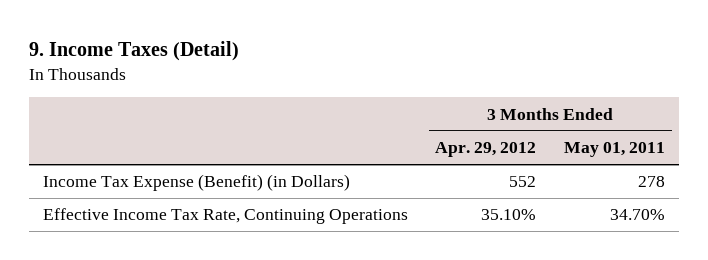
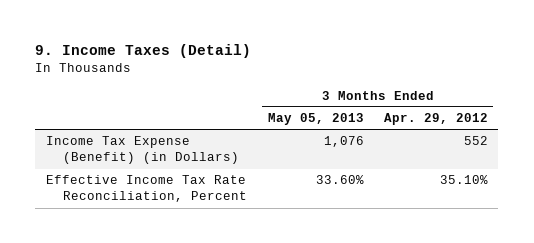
- | 3 Months Ended Apr. 29, 2012 | 3 Months Ended May 01, 2011
+ | 3 Months Ended May 05, 2013 | 3 Months Ended Apr. 29, 2012
- Effective Income Tax Rate, Continuing Operations | 35.10% | 34.70%
+ Effective Income Tax Rate Reconciliation, Percent | 33.60% | 35.10%

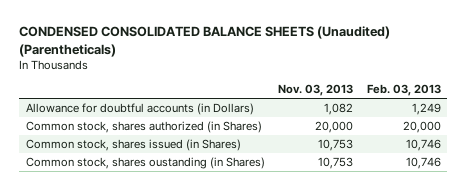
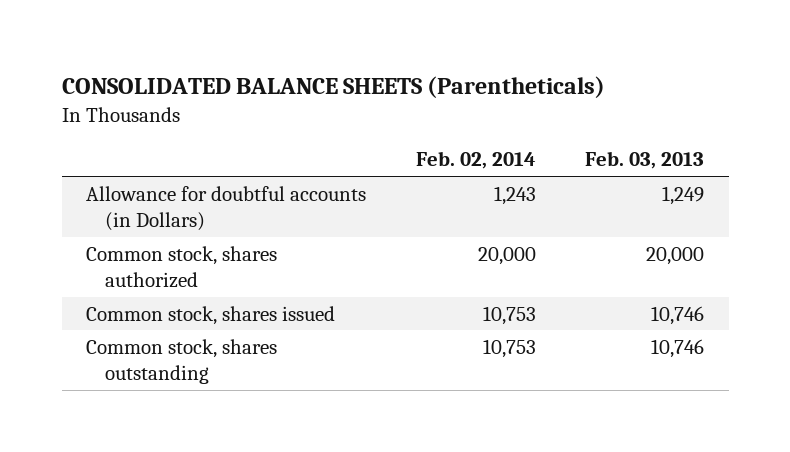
- CONDENSED CONSOLIDATED BALANCE SHEETS (Unaudited) (Parentheticals)
+ CONSOLIDATED BALANCE SHEETS (Parentheticals)
- | Nov. 03, 2013 | Feb. 03, 2013
+ | Feb. 02, 2014 | Feb. 03, 2013
- Common stock, shares authorized (in Shares) | 20,000 | 20,000
- Common stock, shares issued (in Shares) | 10,753 | 10,746
- Common stock, shares oustanding (in Shares) | 10,753 | 10,746
+ Common stock, shares authorized | 20,000 | 20,000
+ Common stock, shares issued | 10,753 | 10,746
+ Common stock, shares outstanding | 10,753 | 10,746

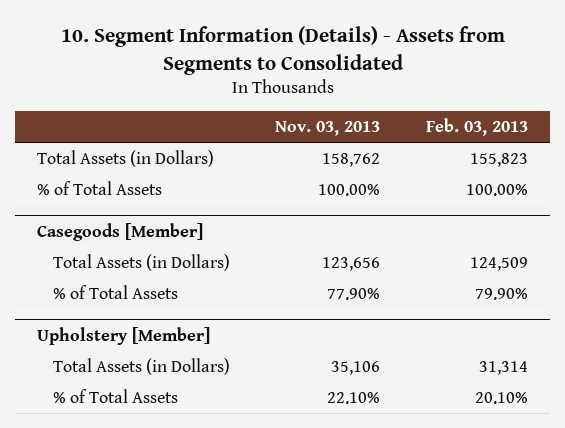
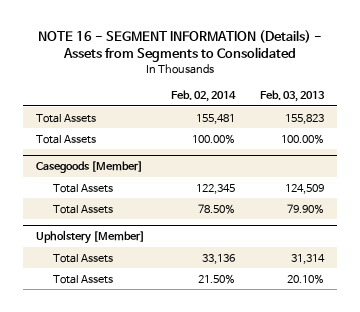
- 10. Segment Information (Details) - Assets from Segments to Consolidated
+ NOTE 16 - SEGMENT INFORMATION (Details) - Assets from Segments to Consolidated
- | Nov. 03, 2013 | Feb. 03, 2013
+ | Feb. 02, 2014 | Feb. 03, 2013
- Total Assets (in Dollars) | 158,762 | 155,823
- % of Total Assets | 100.00% | 100.00%
+ Total Assets | 155,481 | 155,823
+ Total Assets | 100.00% | 100.00%
@ Casegoods [Member]
- Total Assets (in Dollars) | 123,656 | 124,509
- % of Total Assets | 77.90% | 79.90%
+ Total Assets | 122,345 | 124,509
+ Total Assets | 78.50% | 79.90%
@ Upholstery [Member]
- Total Assets (in Dollars) | 35,106 | 31,314
- % of Total Assets | 22.10% | 20.10%
+ Total Assets | 33,136 | 31,314
+ Total Assets | 21.50% | 20.10%

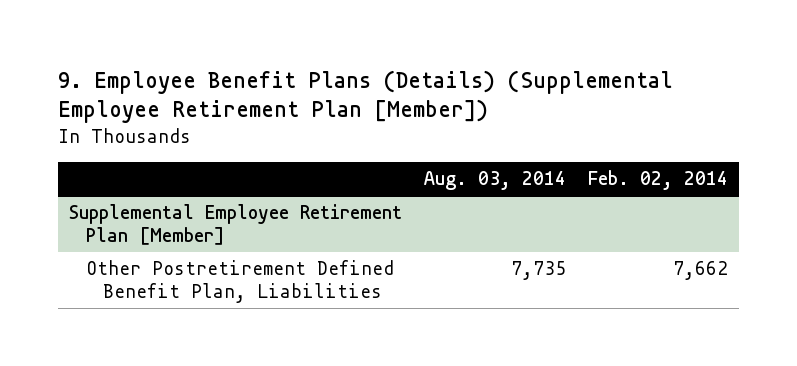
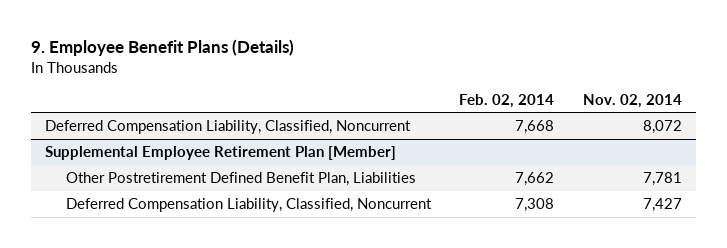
- 9. Employee Benefit Plans (Details) (Supplemental Employee Retirement Plan [Member])
+ 9. Employee Benefit Plans (Details)
- | Aug. 03, 2014 | Feb. 02, 2014
+ | Feb. 02, 2014 | Nov. 02, 2014
+ Deferred Compensation Liability, Classified, Noncurrent | 7,668 | 8,072
@ Supplemental Employee Retirement Plan [Member]
+ Deferred Compensation Liability, Classified, Noncurrent | 7,308 | 7,427

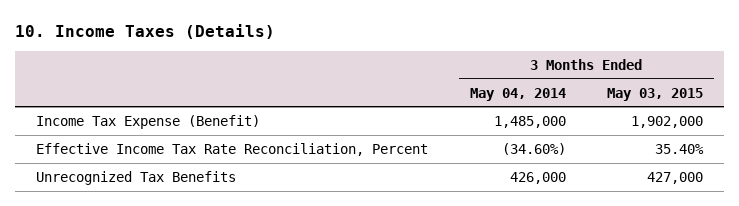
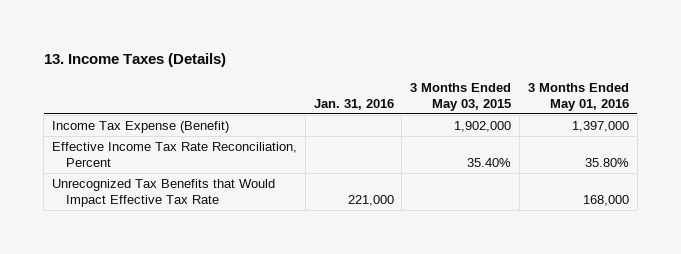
- 10. Income Taxes (Details)
+ 13. Income Taxes (Details)
- | 3 Months Ended May 04, 2014 | 3 Months Ended May 03, 2015
+ | Jan. 31, 2016 | 3 Months Ended May 03, 2015 | 3 Months Ended May 01, 2016
- Unrecognized Tax Benefits | 426,000 | 427,000
+ Unrecognized Tax Benefits that Would Impact Effective Tax Rate | 221,000 | | 168,000

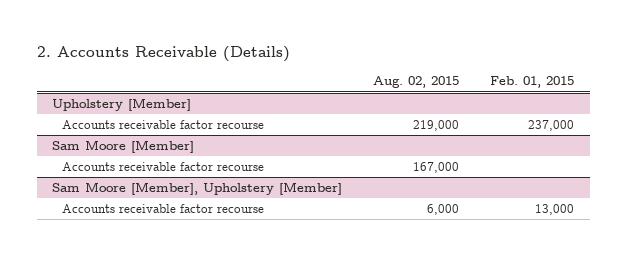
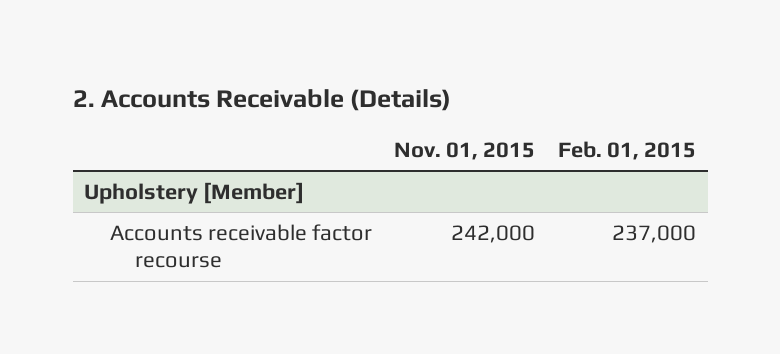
- | Aug. 02, 2015 | Feb. 01, 2015
+ | Nov. 01, 2015 | Feb. 01, 2015
- Sam Moore [Member]
- Accounts receivable factor recourse | 167,000 |
- Sam Moore [Member], Upholstery [Member]
- Accounts receivable factor recourse | 6,000 | 13,000

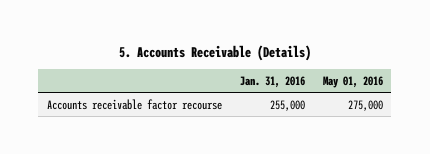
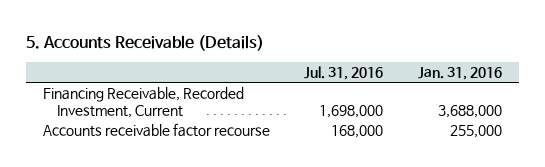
- | Jan. 31, 2016 | May 01, 2016
+ | Jul. 31, 2016 | Jan. 31, 2016
+ Financing Receivable, Recorded Investment, Current | 1,698,000 | 3,688,000

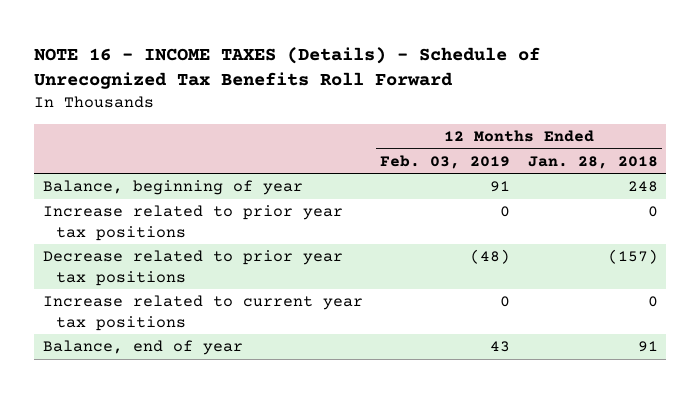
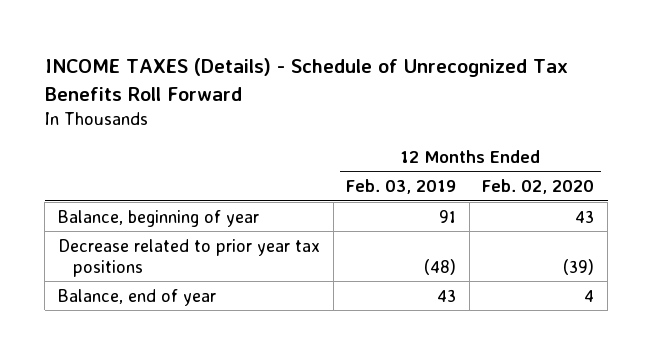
- NOTE 16 - INCOME TAXES (Details) - Schedule of Unrecognized Tax Benefits Roll Forward
+ INCOME TAXES (Details) - Schedule of Unrecognized Tax Benefits Roll Forward
- | 12 Months Ended Feb. 03, 2019 | 12 Months Ended Jan. 28, 2018
+ | 12 Months Ended Feb. 03, 2019 | 12 Months Ended Feb. 02, 2020
- Increase related to prior year tax positions | 0 | 0
- Increase related to current year tax positions | 0 | 0

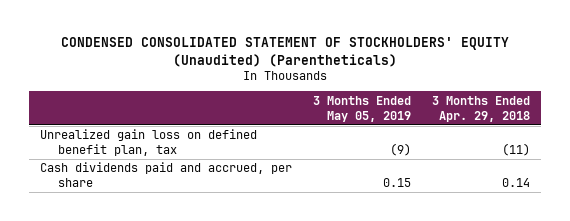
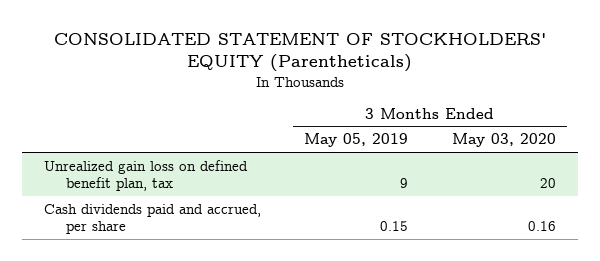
- CONDENSED CONSOLIDATED STATEMENT OF STOCKHOLDERS' EQUITY (Unaudited) (Parentheticals)
+ CONSOLIDATED STATEMENT OF STOCKHOLDERS' EQUITY (Parentheticals)
- | 3 Months Ended May 05, 2019 | 3 Months Ended Apr. 29, 2018
+ | 3 Months Ended May 05, 2019 | 3 Months Ended May 03, 2020
- Unrealized gain loss on defined benefit plan, tax | (9) | (11)
+ Unrealized gain loss on defined benefit plan, tax | 9 | 20

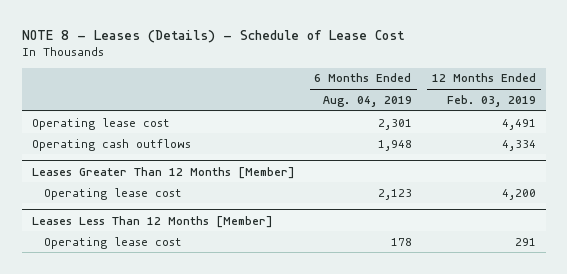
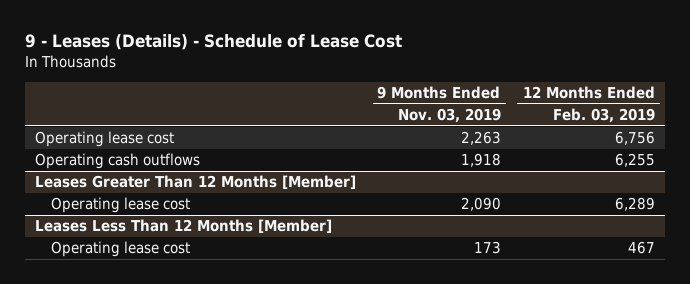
- NOTE 8 - Leases (Details) - Schedule of Lease Cost
+ 9 - Leases (Details) - Schedule of Lease Cost
- | 6 Months Ended Aug. 04, 2019 | 12 Months Ended Feb. 03, 2019
+ | 9 Months Ended Nov. 03, 2019 | 12 Months Ended Feb. 03, 2019
- Operating lease cost | 2,301 | 4,491
- Operating cash outflows | 1,948 | 4,334
+ Operating lease cost | 2,263 | 6,756
+ Operating cash outflows | 1,918 | 6,255
@ Leases Greater Than 12 Months [Member]
- Operating lease cost | 2,123 | 4,200
+ Operating lease cost | 2,090 | 6,289
@ Leases Less Than 12 Months [Member]
- Operating lease cost | 178 | 291
+ Operating lease cost | 173 | 467

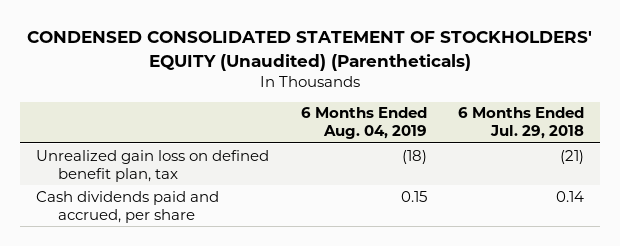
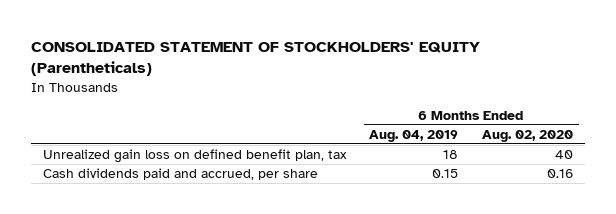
- CONDENSED CONSOLIDATED STATEMENT OF STOCKHOLDERS' EQUITY (Unaudited) (Parentheticals)
+ CONSOLIDATED STATEMENT OF STOCKHOLDERS' EQUITY (Parentheticals)
- | 6 Months Ended Aug. 04, 2019 | 6 Months Ended Jul. 29, 2018
+ | 6 Months Ended Aug. 04, 2019 | 6 Months Ended Aug. 02, 2020
- Unrealized gain loss on defined benefit plan, tax | (18) | (21)
+ Unrealized gain loss on defined benefit plan, tax | 18 | 40

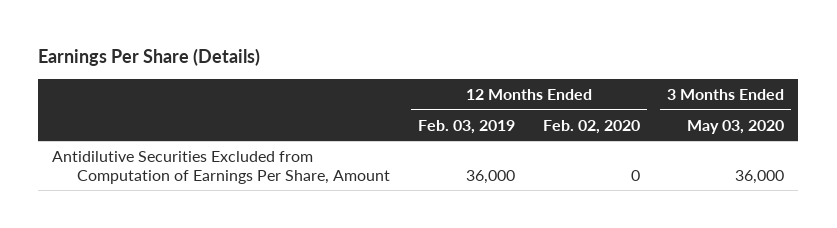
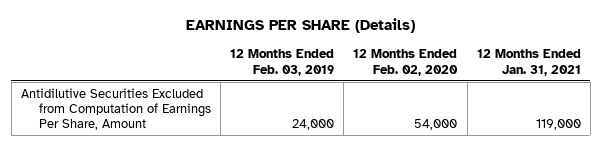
- Earnings Per Share (Details)
+ EARNINGS PER SHARE (Details)
- | 12 Months Ended Feb. 03, 2019 | 12 Months Ended Feb. 02, 2020 | 3 Months Ended May 03, 2020
+ | 12 Months Ended Feb. 03, 2019 | 12 Months Ended Feb. 02, 2020 | 12 Months Ended Jan. 31, 2021
- Antidilutive Securities Excluded from Computation of Earnings Per Share, Amount | 36,000 | 0 | 36,000
+ Antidilutive Securities Excluded from Computation of Earnings Per Share, Amount | 24,000 | 54,000 | 119,000

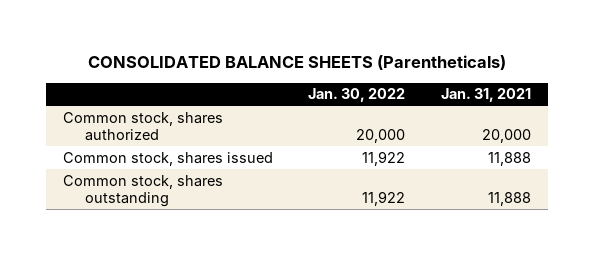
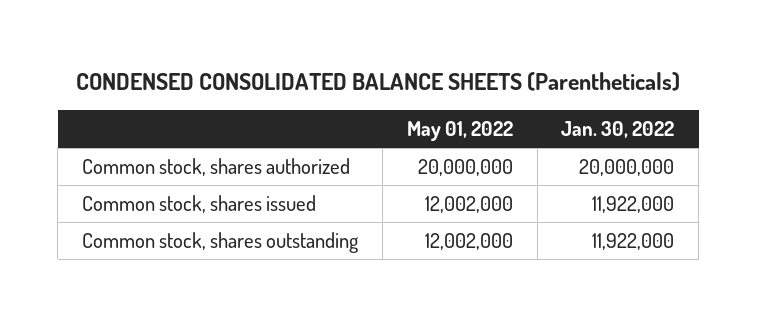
- CONSOLIDATED BALANCE SHEETS (Parentheticals)
+ CONDENSED CONSOLIDATED BALANCE SHEETS (Parentheticals)
- | Jan. 30, 2022 | Jan. 31, 2021
+ | May 01, 2022 | Jan. 30, 2022
- Common stock, shares authorized | 20,000 | 20,000
- Common stock, shares issued | 11,922 | 11,888
- Common stock, shares outstanding | 11,922 | 11,888
+ Common stock, shares authorized | 20,000,000 | 20,000,000
+ Common stock, shares issued | 12,002,000 | 11,922,000
+ Common stock, shares outstanding | 12,002,000 | 11,922,000

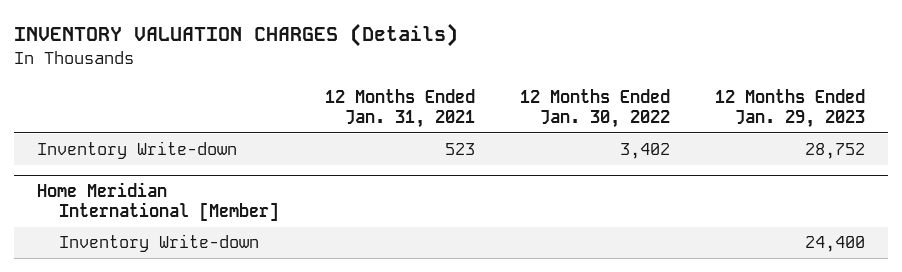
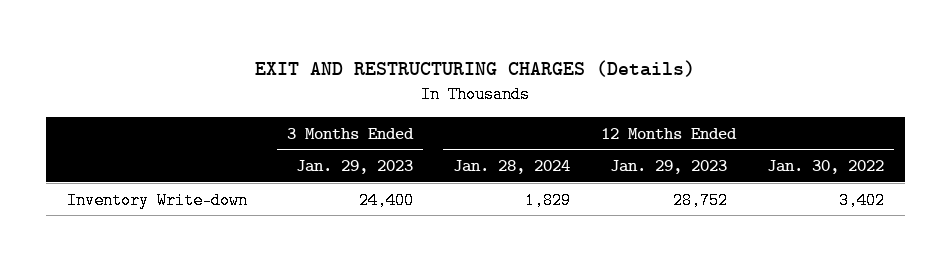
- INVENTORY VALUATION CHARGES (Details)
+ EXIT AND RESTRUCTURING CHARGES (Details)
- | 12 Months Ended Jan. 31, 2021 | 12 Months Ended Jan. 30, 2022 | 12 Months Ended Jan. 29, 2023
+ | 3 Months Ended Jan. 29, 2023 | 12 Months Ended Jan. 28, 2024 | 12 Months Ended Jan. 29, 2023 | 12 Months Ended Jan. 30, 2022
- Home Meridian International [Member]
- Inventory Write-down | | | 24,400

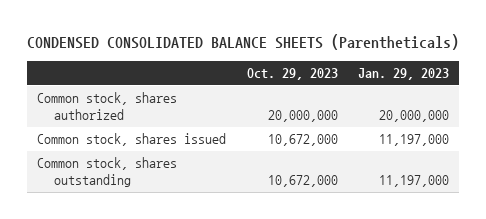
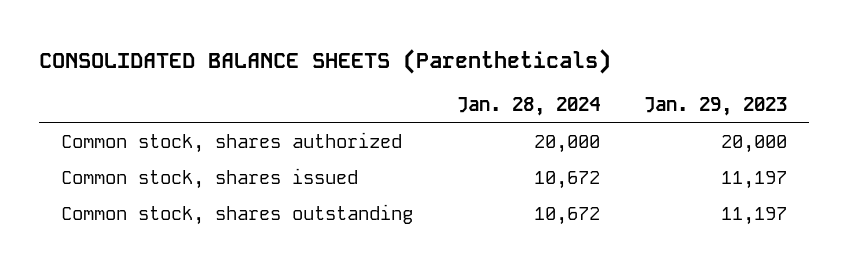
- CONDENSED CONSOLIDATED BALANCE SHEETS (Parentheticals)
+ CONSOLIDATED BALANCE SHEETS (Parentheticals)
- | Oct. 29, 2023 | Jan. 29, 2023
+ | Jan. 28, 2024 | Jan. 29, 2023
- Common stock, shares authorized | 20,000,000 | 20,000,000
- Common stock, shares issued | 10,672,000 | 11,197,000
- Common stock, shares outstanding | 10,672,000 | 11,197,000
+ Common stock, shares authorized | 20,000 | 20,000
+ Common stock, shares issued | 10,672 | 11,197
+ Common stock, shares outstanding | 10,672 | 11,197

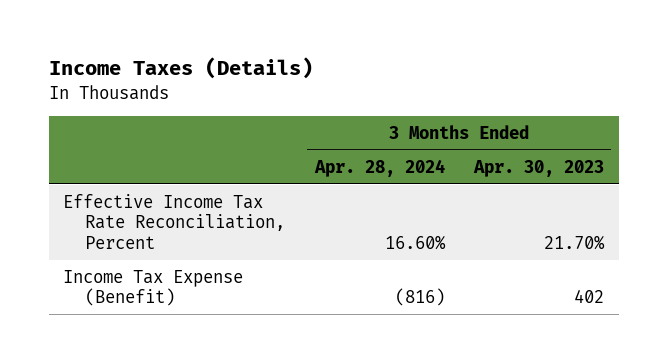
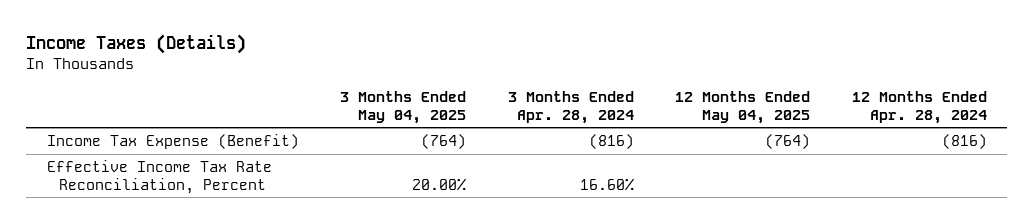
- | 3 Months Ended Apr. 28, 2024 | 3 Months Ended Apr. 30, 2023
+ | 3 Months Ended May 04, 2025 | 3 Months Ended Apr. 28, 2024 | 12 Months Ended May 04, 2025 | 12 Months Ended Apr. 28, 2024
moved down: Effective Income Tax Rate Reconciliation, Percent | 20.00% | 16.60% | |

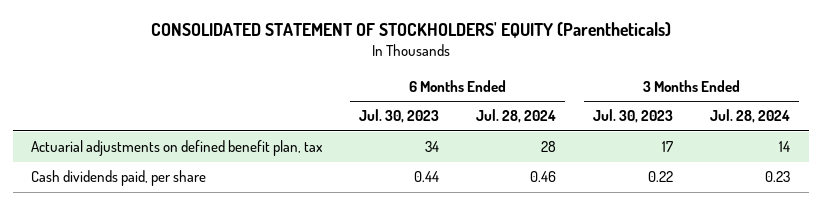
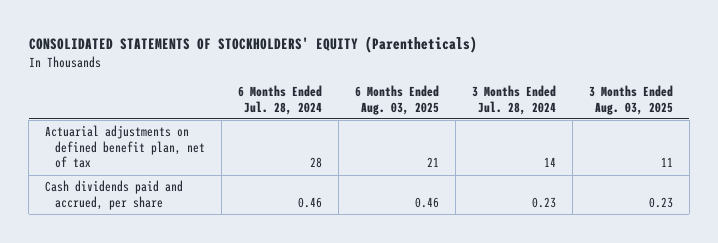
- CONSOLIDATED STATEMENT OF STOCKHOLDERS' EQUITY (Parentheticals)
+ CONSOLIDATED STATEMENTS OF STOCKHOLDERS' EQUITY (Parentheticals)
- | 6 Months Ended Jul. 30, 2023 | 6 Months Ended Jul. 28, 2024 | 3 Months Ended Jul. 30, 2023 | 3 Months Ended Jul. 28, 2024
+ | 6 Months Ended Jul. 28, 2024 | 6 Months Ended Aug. 03, 2025 | 3 Months Ended Jul. 28, 2024 | 3 Months Ended Aug. 03, 2025
- Actuarial adjustments on defined benefit plan, tax | 34 | 28 | 17 | 14
- Cash dividends paid, per share | 0.44 | 0.46 | 0.22 | 0.23
+ Actuarial adjustments on defined benefit plan, net of tax | 28 | 21 | 14 | 11
+ Cash dividends paid and accrued, per share | 0.46 | 0.46 | 0.23 | 0.23

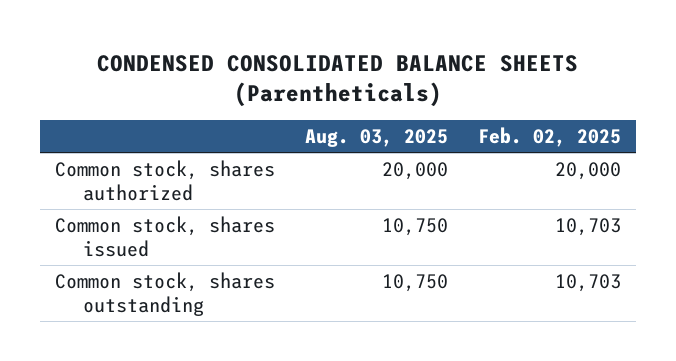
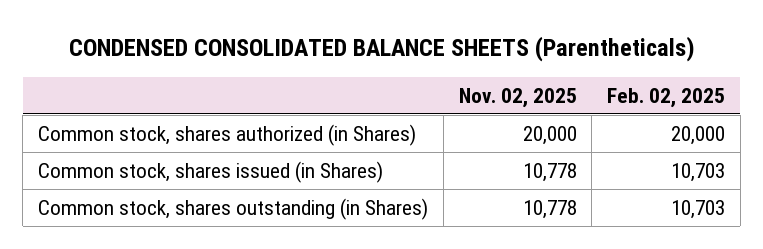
- | Aug. 03, 2025 | Feb. 02, 2025
+ | Nov. 02, 2025 | Feb. 02, 2025
- Common stock, shares authorized | 20,000 | 20,000
- Common stock, shares issued | 10,750 | 10,703
- Common stock, shares outstanding | 10,750 | 10,703
+ Common stock, shares authorized (in Shares) | 20,000 | 20,000
+ Common stock, shares issued (in Shares) | 10,778 | 10,703
+ Common stock, shares outstanding (in Shares) | 10,778 | 10,703

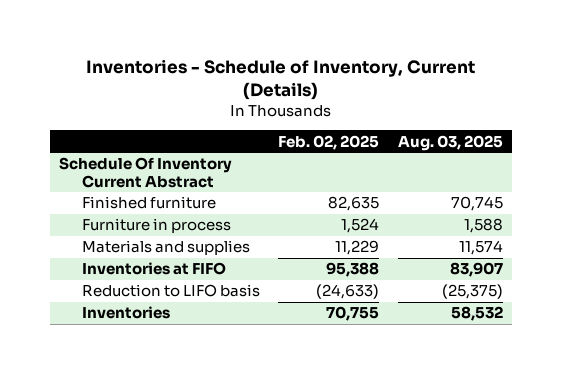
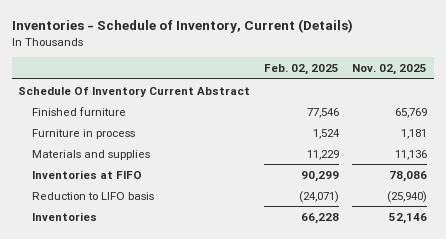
- | Feb. 02, 2025 | Aug. 03, 2025
+ | Feb. 02, 2025 | Nov. 02, 2025
- Finished furniture | 82,635 | 70,745
+ Finished furniture | 77,546 | 65,769
- Inventories at FIFO | 95,388 | 83,907
- Reduction to LIFO basis | (24,633) | (25,375)
- Inventories | 70,755 | 58,532
+ Inventories at FIFO | 90,299 | 78,086
+ Reduction to LIFO basis | (24,071) | (25,940)
+ Inventories | 66,228 | 52,146

